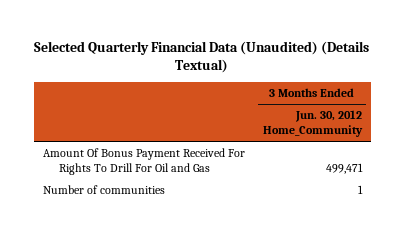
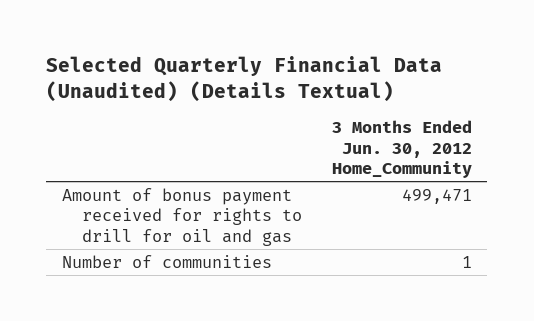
- Amount Of Bonus Payment Received For Rights To Drill For Oil and Gas | 499,471
+ Amount of bonus payment received for rights to drill for oil and gas | 499,471

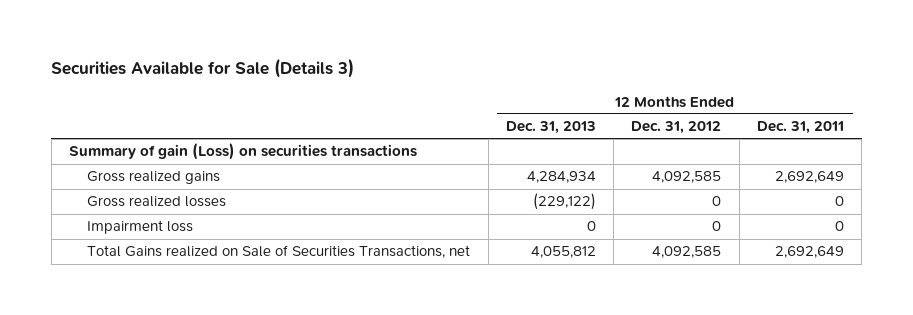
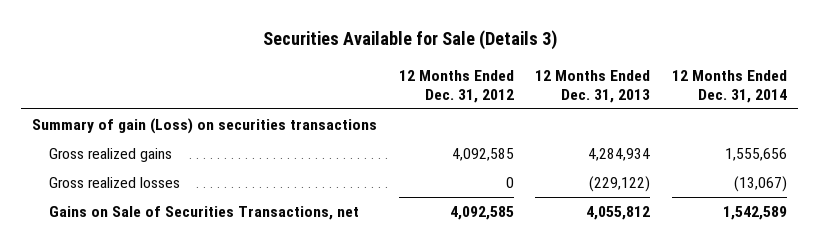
- | 12 Months Ended Dec. 31, 2013 | 12 Months Ended Dec. 31, 2012 | 12 Months Ended Dec. 31, 2011
+ | 12 Months Ended Dec. 31, 2012 | 12 Months Ended Dec. 31, 2013 | 12 Months Ended Dec. 31, 2014
- Impairment loss | 0 | 0 | 0
- Total Gains realized on Sale of Securities Transactions, net | 4,055,812 | 4,092,585 | 2,692,649
+ Gains on Sale of Securities Transactions, net | 4,092,585 | 4,055,812 | 1,542,589

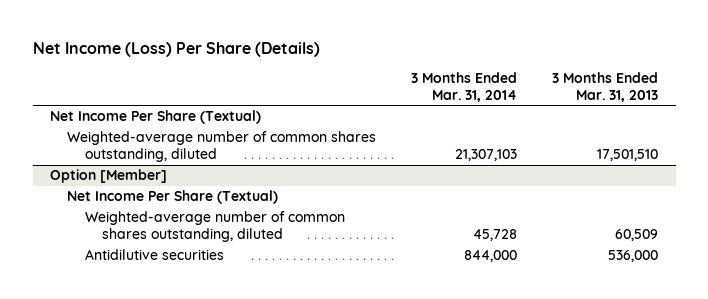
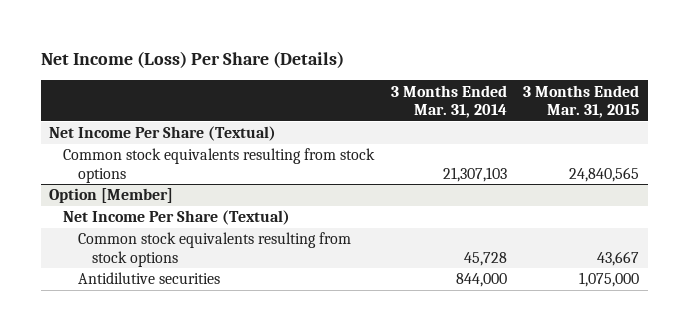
- | 3 Months Ended Mar. 31, 2014 | 3 Months Ended Mar. 31, 2013
+ | 3 Months Ended Mar. 31, 2014 | 3 Months Ended Mar. 31, 2015
- Weighted-average number of common shares outstanding, diluted | 21,307,103 | 17,501,510
+ Common stock equivalents resulting from stock options | 21,307,103 | 24,840,565
@ Option [Member]
- Weighted-average number of common shares outstanding, diluted | 45,728 | 60,509
+ Common stock equivalents resulting from stock options | 45,728 | 43,667

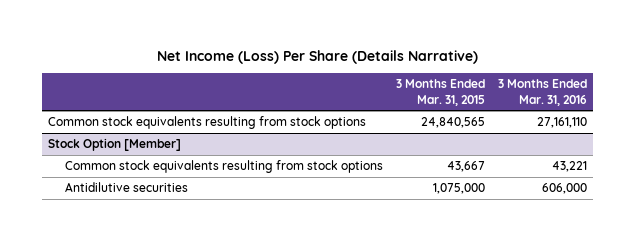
- Net Income (Loss) Per Share (Details)
+ Net Income (Loss) Per Share (Details Narrative)
- | 3 Months Ended Mar. 31, 2014 | 3 Months Ended Mar. 31, 2015
+ | 3 Months Ended Mar. 31, 2015 | 3 Months Ended Mar. 31, 2016
- Net Income Per Share (Textual)
- Option [Member]
- Net Income Per Share (Textual)
+ Stock Option [Member]

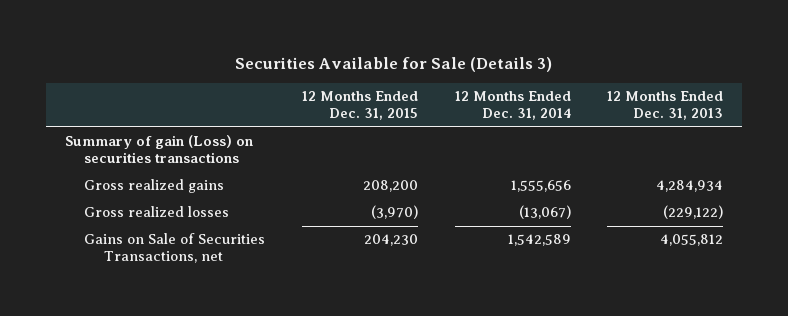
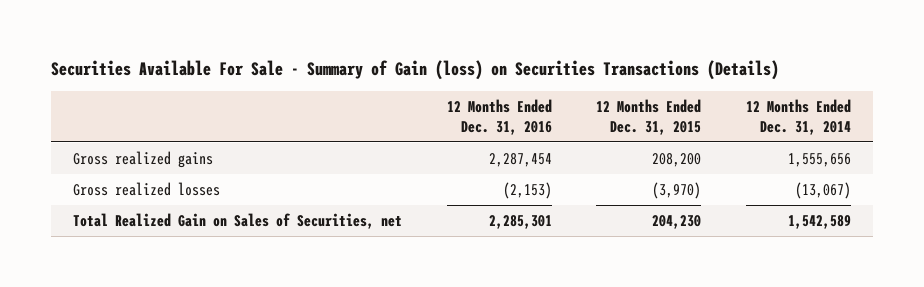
- Securities Available for Sale (Details 3)
+ Securities Available For Sale - Summary of Gain (loss) on Securities Transactions (Details)
- | 12 Months Ended Dec. 31, 2015 | 12 Months Ended Dec. 31, 2014 | 12 Months Ended Dec. 31, 2013
+ | 12 Months Ended Dec. 31, 2016 | 12 Months Ended Dec. 31, 2015 | 12 Months Ended Dec. 31, 2014
- Summary of gain (Loss) on securities transactions
- Gains on Sale of Securities Transactions, net | 204,230 | 1,542,589 | 4,055,812
+ Total Realized Gain on Sales of Securities, net | 2,285,301 | 204,230 | 1,542,589

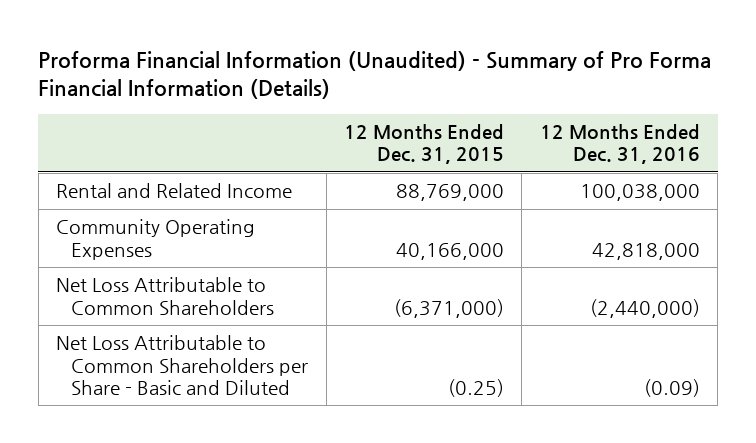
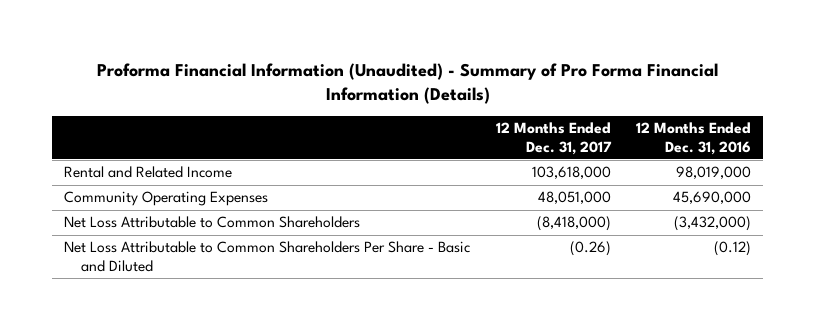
- | 12 Months Ended Dec. 31, 2015 | 12 Months Ended Dec. 31, 2016
+ | 12 Months Ended Dec. 31, 2017 | 12 Months Ended Dec. 31, 2016
- Rental and Related Income | 88,769,000 | 100,038,000
- Community Operating Expenses | 40,166,000 | 42,818,000
- Net Loss Attributable to Common Shareholders | (6,371,000) | (2,440,000)
- Net Loss Attributable to Common Shareholders per Share - Basic and Diluted | (0.25) | (0.09)
+ Rental and Related Income | 103,618,000 | 98,019,000
+ Community Operating Expenses | 48,051,000 | 45,690,000
+ Net Loss Attributable to Common Shareholders | (8,418,000) | (3,432,000)
+ Net Loss Attributable to Common Shareholders Per Share - Basic and Diluted | (0.26) | (0.12)

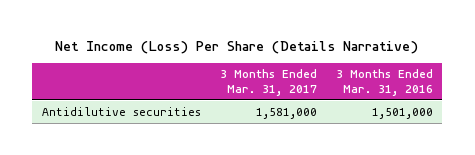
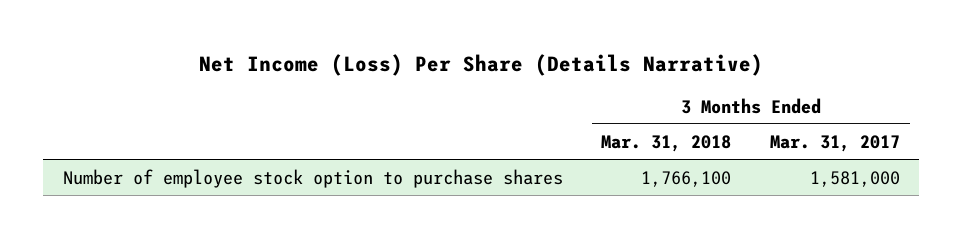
- | 3 Months Ended Mar. 31, 2017 | 3 Months Ended Mar. 31, 2016
+ | 3 Months Ended Mar. 31, 2018 | 3 Months Ended Mar. 31, 2017
- Antidilutive securities | 1,581,000 | 1,501,000
+ Number of employee stock option to purchase shares | 1,766,100 | 1,581,000

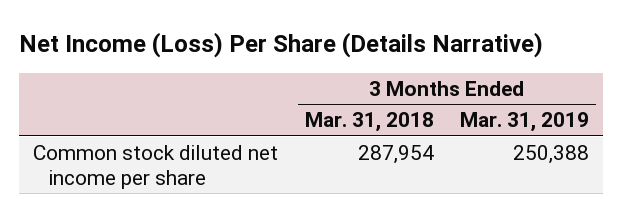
- | 3 Months Ended Mar. 31, 2018 | 3 Months Ended Mar. 31, 2017
+ | 3 Months Ended Mar. 31, 2018 | 3 Months Ended Mar. 31, 2019
- Number of employee stock option to purchase shares | 1,766,100 | 1,581,000
+ Common stock diluted net income per share | 287,954 | 250,388

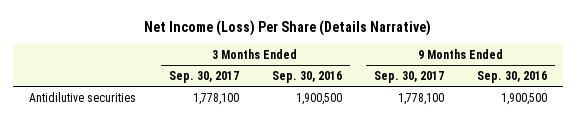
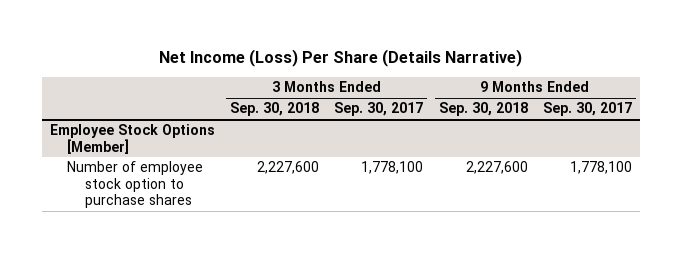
- | 3 Months Ended Sep. 30, 2017 | 3 Months Ended Sep. 30, 2016 | 9 Months Ended Sep. 30, 2017 | 9 Months Ended Sep. 30, 2016
+ | 3 Months Ended Sep. 30, 2018 | 3 Months Ended Sep. 30, 2017 | 9 Months Ended Sep. 30, 2018 | 9 Months Ended Sep. 30, 2017
- Antidilutive securities | 1,778,100 | 1,900,500 | 1,778,100 | 1,900,500
+ Employee Stock Options [Member]
+ Number of employee stock option to purchase shares | 2,227,600 | 1,778,100 | 2,227,600 | 1,778,100

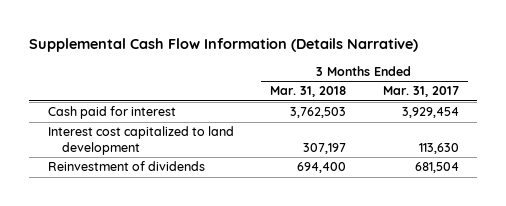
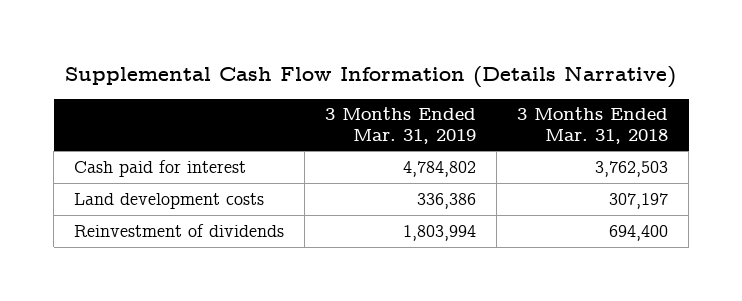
- | 3 Months Ended Mar. 31, 2018 | 3 Months Ended Mar. 31, 2017
+ | 3 Months Ended Mar. 31, 2019 | 3 Months Ended Mar. 31, 2018
- Interest cost capitalized to land development | 307,197 | 113,630
+ Land development costs | 336,386 | 307,197

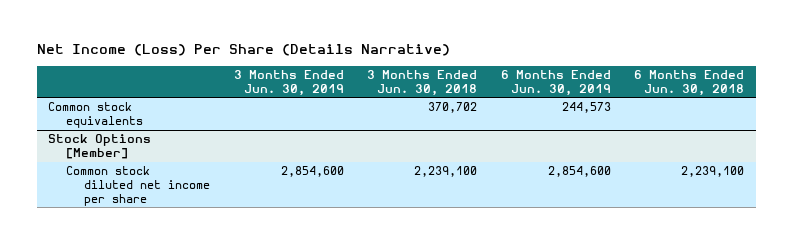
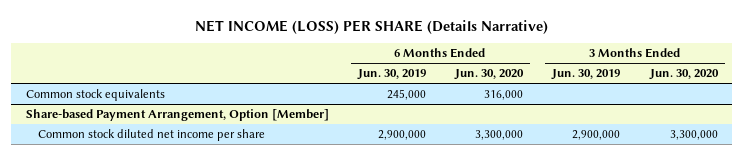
- Net Income (Loss) Per Share (Details Narrative)
+ NET INCOME (LOSS) PER SHARE (Details Narrative)
- | 3 Months Ended Jun. 30, 2019 | 3 Months Ended Jun. 30, 2018 | 6 Months Ended Jun. 30, 2019 | 6 Months Ended Jun. 30, 2018
+ | 6 Months Ended Jun. 30, 2019 | 6 Months Ended Jun. 30, 2020 | 3 Months Ended Jun. 30, 2019 | 3 Months Ended Jun. 30, 2020
- Common stock equivalents | | 370,702 | 244,573 |
- Stock Options [Member]
- Common stock diluted net income per share | 2,854,600 | 2,239,100 | 2,854,600 | 2,239,100
+ Common stock equivalents | 245,000 | 316,000 | |
+ Share-based Payment Arrangement, Option [Member]
+ Common stock diluted net income per share | 2,900,000 | 3,300,000 | 2,900,000 | 3,300,000

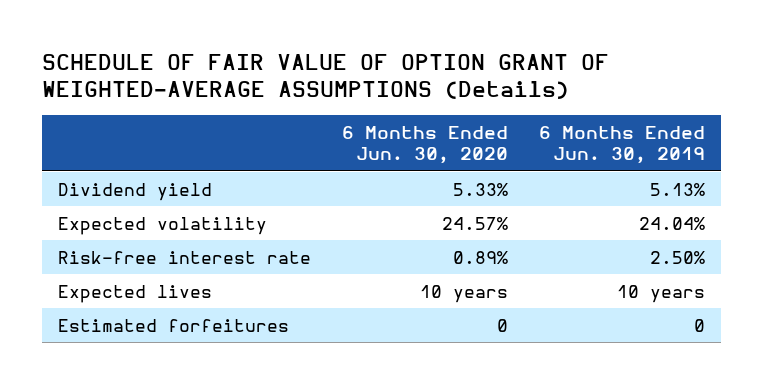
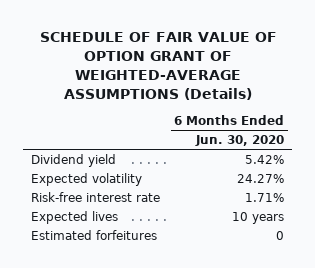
- | 6 Months Ended Jun. 30, 2020 | 6 Months Ended Jun. 30, 2019
+ | 6 Months Ended Jun. 30, 2020
- Dividend yield | 5.33% | 5.13%
- Expected volatility | 24.57% | 24.04%
- Risk-free interest rate | 0.89% | 2.50%
+ Dividend yield | 5.42%
+ Expected volatility | 24.27%
+ Risk-free interest rate | 1.71%

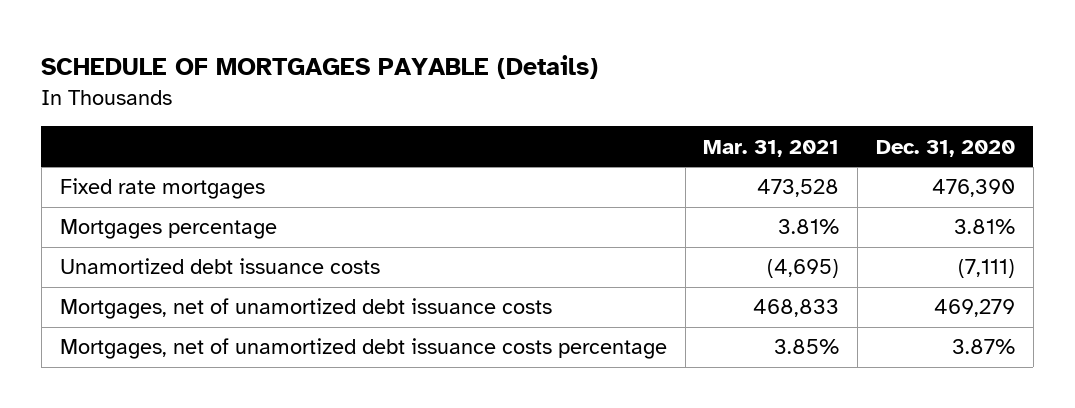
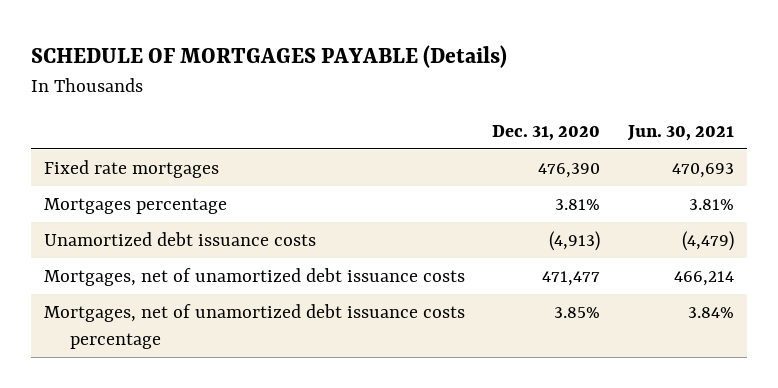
- | Mar. 31, 2021 | Dec. 31, 2020
+ | Dec. 31, 2020 | Jun. 30, 2021
- Unamortized debt issuance costs | (4,695) | (7,111)
- Mortgages, net of unamortized debt issuance costs | 468,833 | 469,279
- Mortgages, net of unamortized debt issuance costs percentage | 3.85% | 3.87%
+ Unamortized debt issuance costs | (4,913) | (4,479)
+ Mortgages, net of unamortized debt issuance costs | 471,477 | 466,214
+ Mortgages, net of unamortized debt issuance costs percentage | 3.85% | 3.84%

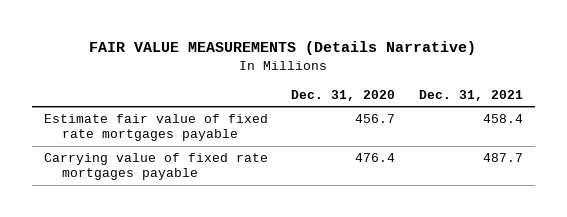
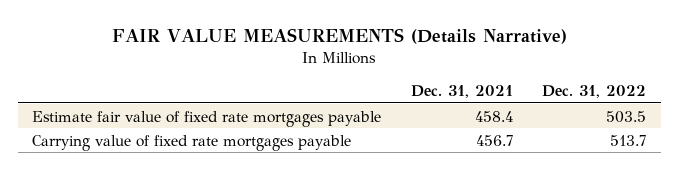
- | Dec. 31, 2020 | Dec. 31, 2021
+ | Dec. 31, 2021 | Dec. 31, 2022
- Carrying value of fixed rate mortgages payable | 476.4 | 487.7
+ Carrying value of fixed rate mortgages payable | 456.7 | 513.7

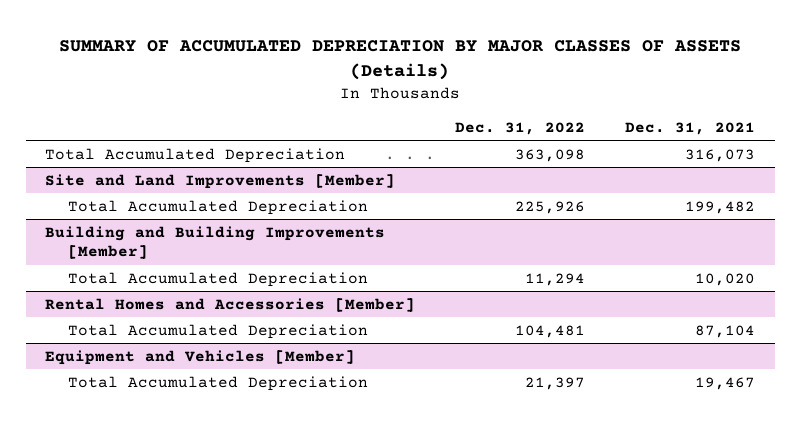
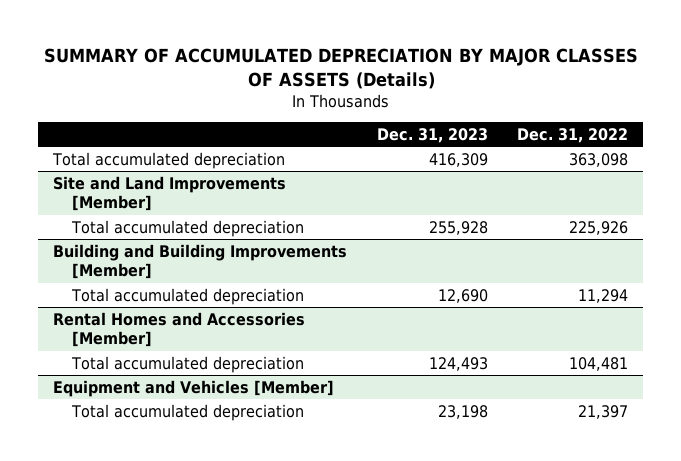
- | Dec. 31, 2022 | Dec. 31, 2021
+ | Dec. 31, 2023 | Dec. 31, 2022
- Total Accumulated Depreciation | 363,098 | 316,073
+ Total accumulated depreciation | 416,309 | 363,098
@ Site and Land Improvements [Member]
- Total Accumulated Depreciation | 225,926 | 199,482
+ Total accumulated depreciation | 255,928 | 225,926
@ Building and Building Improvements [Member]
- Total Accumulated Depreciation | 11,294 | 10,020
+ Total accumulated depreciation | 12,690 | 11,294
@ Rental Homes and Accessories [Member]
- Total Accumulated Depreciation | 104,481 | 87,104
+ Total accumulated depreciation | 124,493 | 104,481
@ Equipment and Vehicles [Member]
- Total Accumulated Depreciation | 21,397 | 19,467
+ Total accumulated depreciation | 23,198 | 21,397

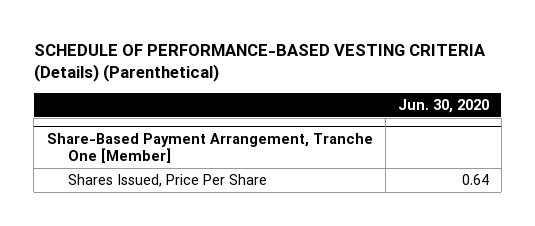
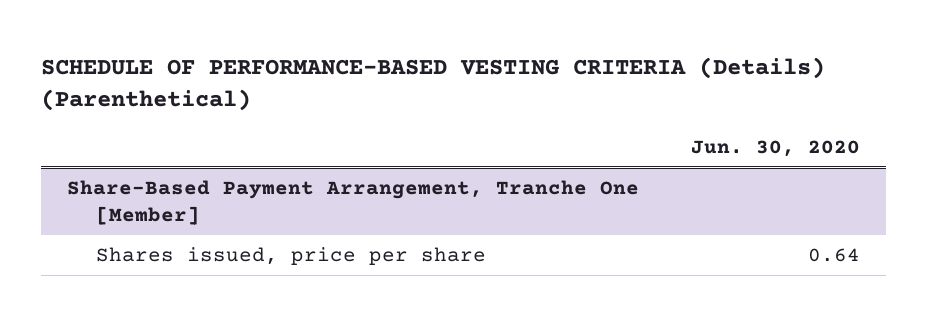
@ Share-Based Payment Arrangement, Tranche One [Member]
- Shares Issued, Price Per Share | 0.64
+ Shares issued, price per share | 0.64

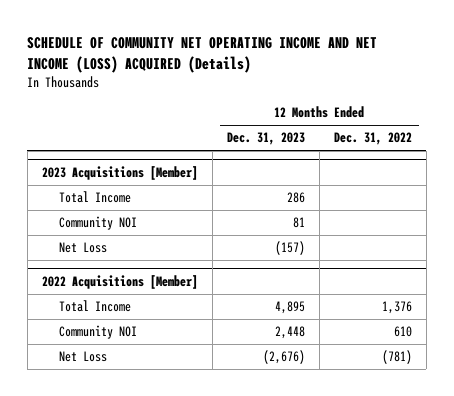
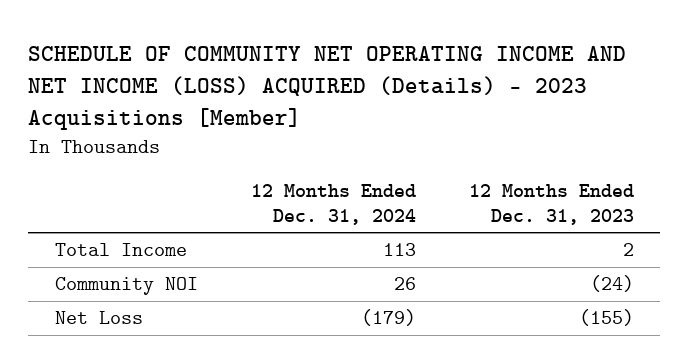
- SCHEDULE OF COMMUNITY NET OPERATING INCOME AND NET INCOME (LOSS) ACQUIRED (Details)
+ SCHEDULE OF COMMUNITY NET OPERATING INCOME AND NET INCOME (LOSS) ACQUIRED (Details) - 2023 Acquisitions [Member]
- | 12 Months Ended Dec. 31, 2023 | 12 Months Ended Dec. 31, 2022
+ | 12 Months Ended Dec. 31, 2024 | 12 Months Ended Dec. 31, 2023
- 2023 Acquisitions [Member]
- Total Income | 286 |
- Community NOI | 81 |
- Net Loss | (157) |
- 2022 Acquisitions [Member]
- Total Income | 4,895 | 1,376
- Community NOI | 2,448 | 610
- Net Loss | (2,676) | (781)
+ Total Income | 113 | 2
+ Community NOI | 26 | (24)
+ Net Loss | (179) | (155)

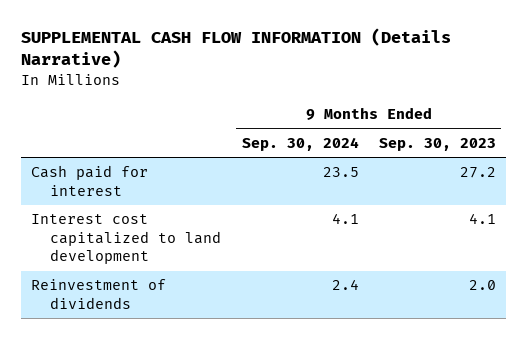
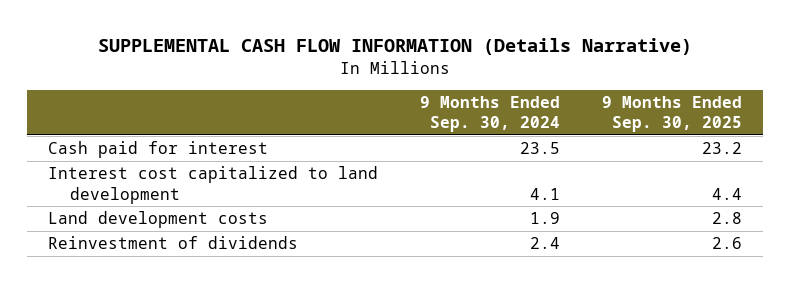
- | 9 Months Ended Sep. 30, 2024 | 9 Months Ended Sep. 30, 2023
+ | 9 Months Ended Sep. 30, 2024 | 9 Months Ended Sep. 30, 2025
+ Land development costs | 1.9 | 2.8

